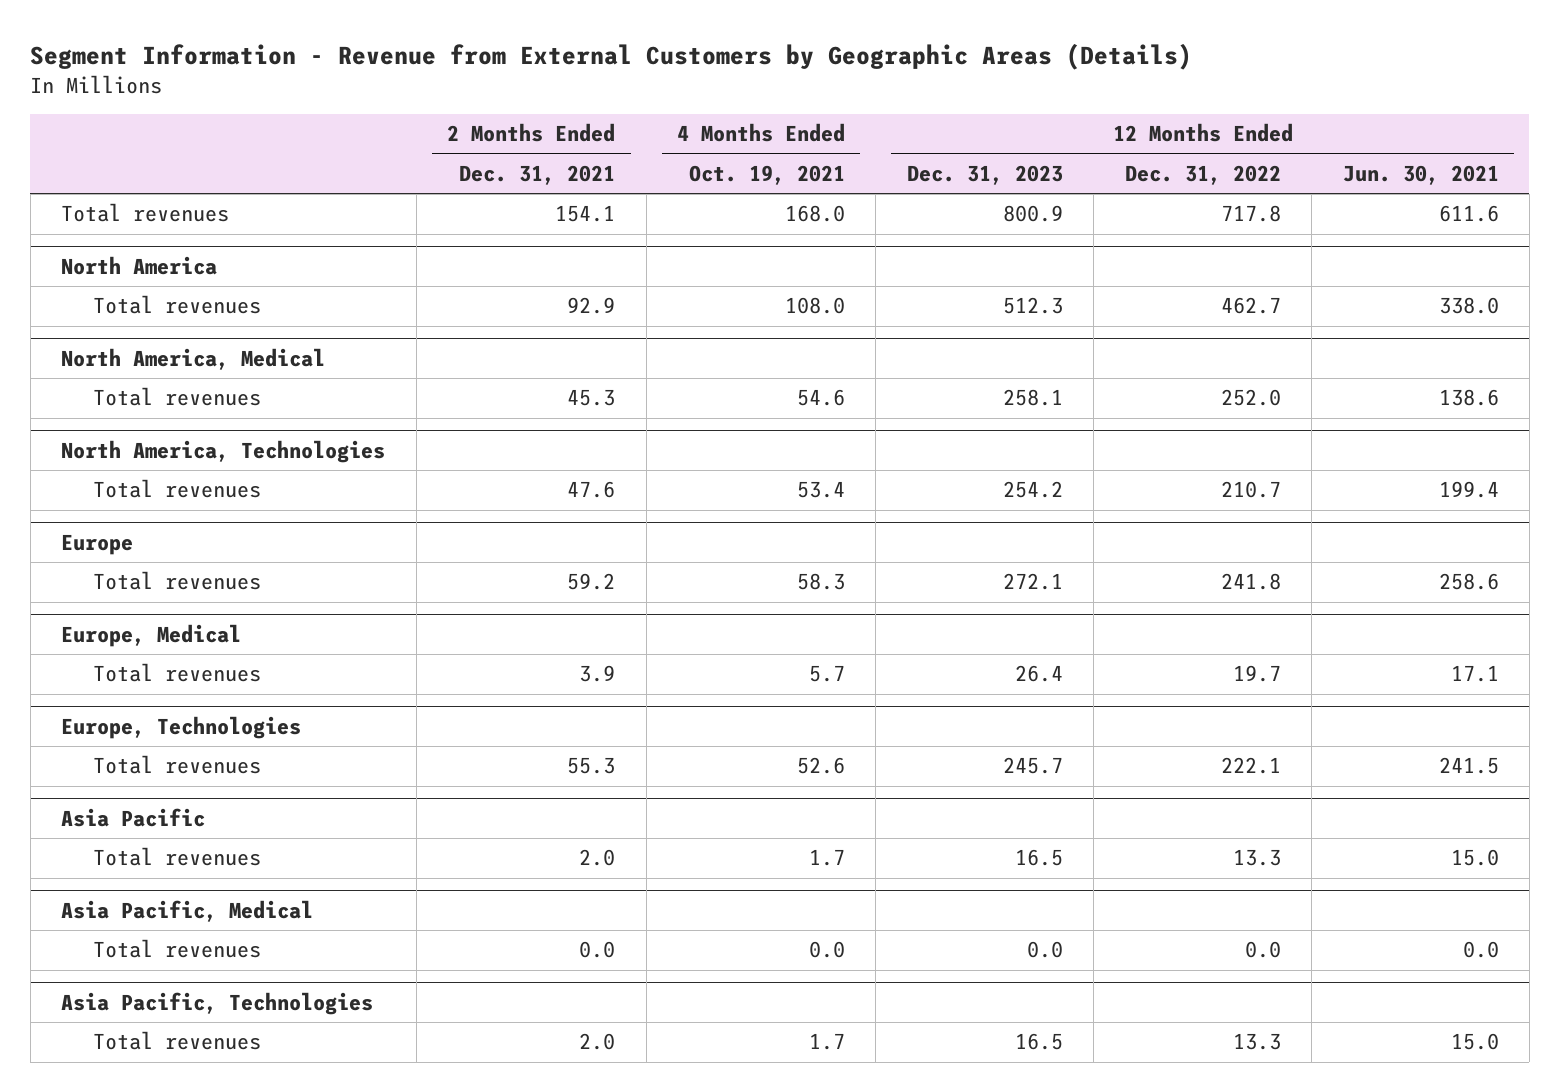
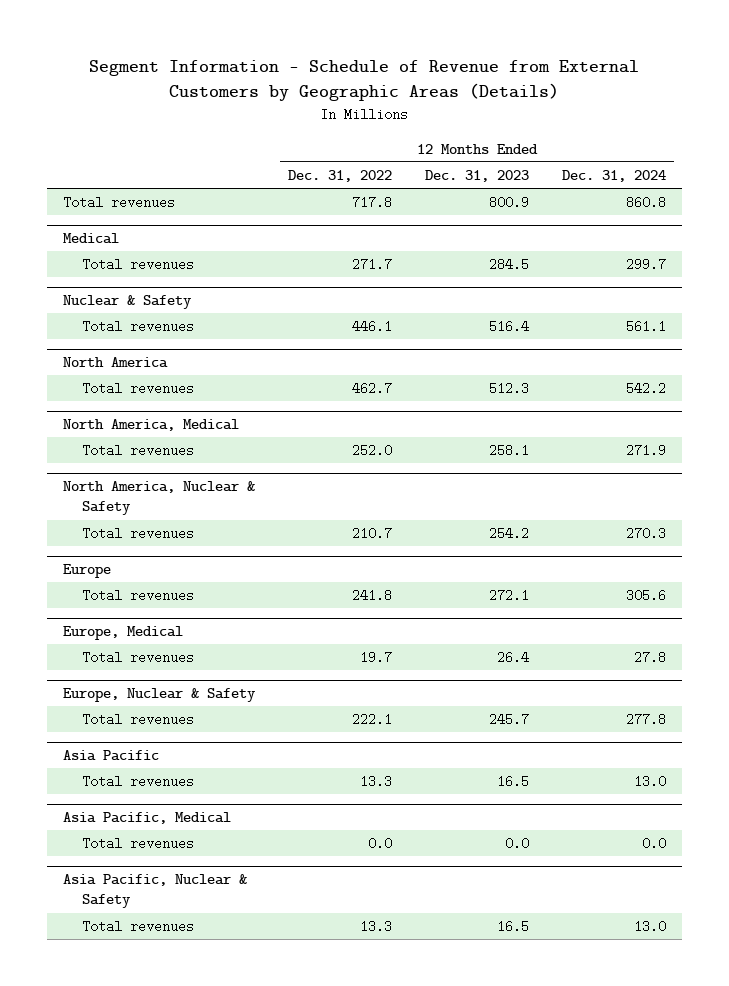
- Segment Information - Revenue from External Customers by Geographic Areas (Details)
+ Segment Information - Schedule of Revenue from External Customers by Geographic Areas (Details)
- | 2 Months Ended Dec. 31, 2021 | 4 Months Ended Oct. 19, 2021 | 12 Months Ended Dec. 31, 2023 | 12 Months Ended Dec. 31, 2022 | 12 Months Ended Jun. 30, 2021
+ | 12 Months Ended Dec. 31, 2022 | 12 Months Ended Dec. 31, 2023 | 12 Months Ended Dec. 31, 2024
+ Medical
+ Total revenues | 271.7 | 284.5 | 299.7
+ Nuclear & Safety
+ Total revenues | 446.1 | 516.4 | 561.1
- North America, Technologies
+ North America, Nuclear & Safety
- Europe, Technologies
+ Europe, Nuclear & Safety
- Asia Pacific, Technologies
+ Asia Pacific, Nuclear & Safety

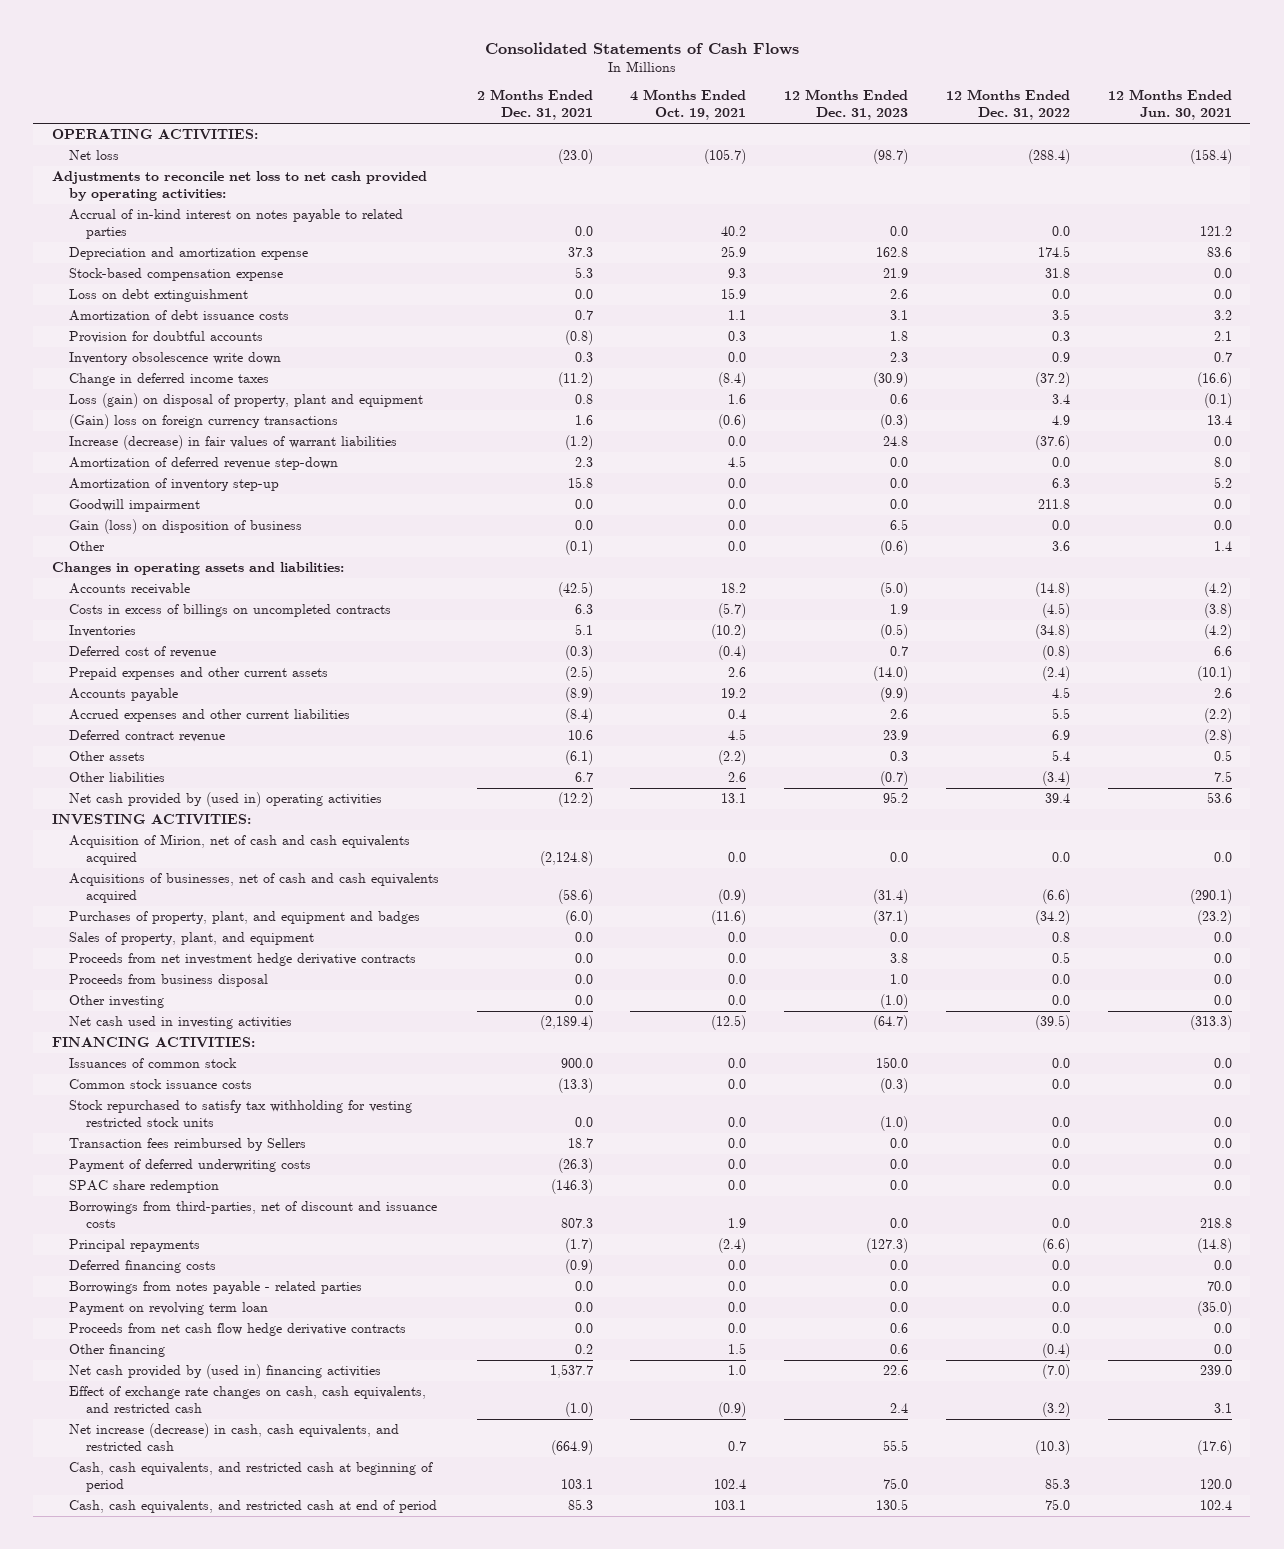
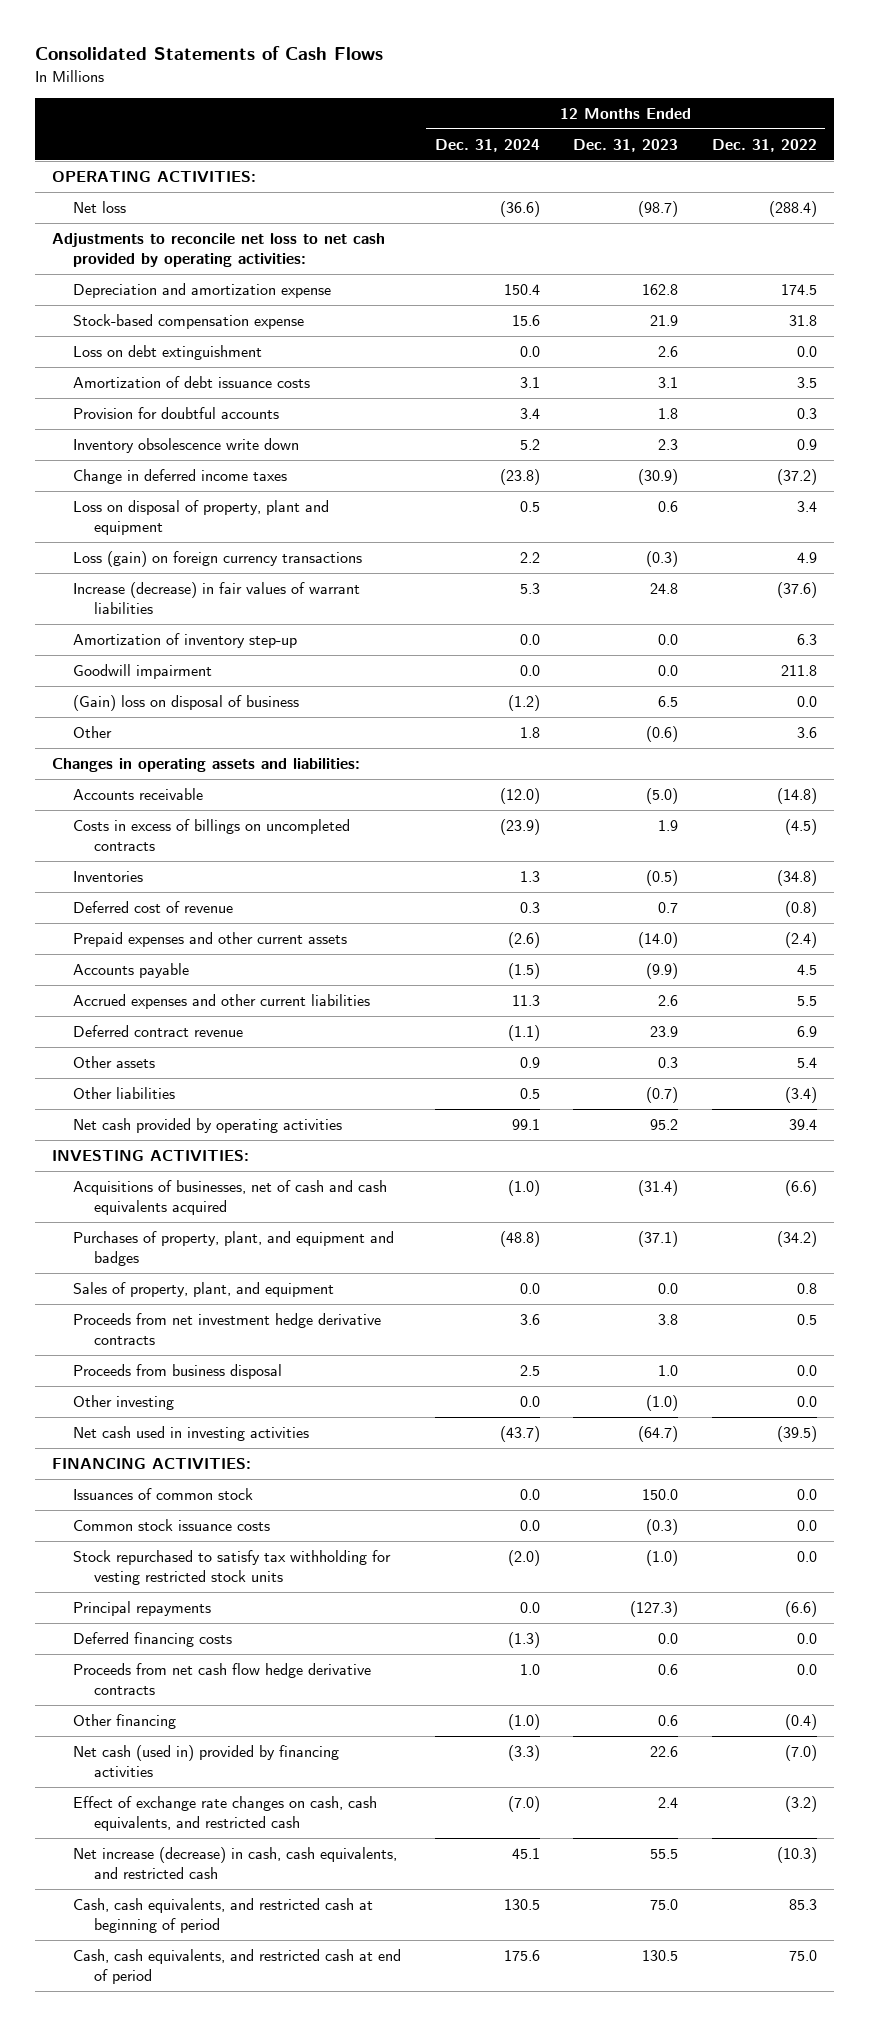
- | 2 Months Ended Dec. 31, 2021 | 4 Months Ended Oct. 19, 2021 | 12 Months Ended Dec. 31, 2023 | 12 Months Ended Dec. 31, 2022 | 12 Months Ended Jun. 30, 2021
+ | 12 Months Ended Dec. 31, 2024 | 12 Months Ended Dec. 31, 2023 | 12 Months Ended Dec. 31, 2022
- Accrual of in-kind interest on notes payable to related parties | 0.0 | 40.2 | 0.0 | 0.0 | 121.2
- Loss (gain) on disposal of property, plant and equipment | 0.8 | 1.6 | 0.6 | 3.4 | (0.1)
- (Gain) loss on foreign currency transactions | 1.6 | (0.6) | (0.3) | 4.9 | 13.4
+ Loss on disposal of property, plant and equipment | 0.5 | 0.6 | 3.4
+ Loss (gain) on foreign currency transactions | 2.2 | (0.3) | 4.9
- Amortization of deferred revenue step-down | 2.3 | 4.5 | 0.0 | 0.0 | 8.0
- Gain (loss) on disposition of business | 0.0 | 0.0 | 6.5 | 0.0 | 0.0
+ (Gain) loss on disposal of business | (1.2) | 6.5 | 0.0
- Net cash provided by (used in) operating activities | (12.2) | 13.1 | 95.2 | 39.4 | 53.6
+ Net cash provided by operating activities | 99.1 | 95.2 | 39.4
- Acquisition of Mirion, net of cash and cash equivalents acquired | (2,124.8) | 0.0 | 0.0 | 0.0 | 0.0
- Transaction fees reimbursed by Sellers | 18.7 | 0.0 | 0.0 | 0.0 | 0.0
- Payment of deferred underwriting costs | (26.3) | 0.0 | 0.0 | 0.0 | 0.0
- SPAC share redemption | (146.3) | 0.0 | 0.0 | 0.0 | 0.0
- Borrowings from third-parties, net of discount and issuance costs | 807.3 | 1.9 | 0.0 | 0.0 | 218.8
- Borrowings from notes payable - related parties | 0.0 | 0.0 | 0.0 | 0.0 | 70.0
- Payment on revolving term loan | 0.0 | 0.0 | 0.0 | 0.0 | (35.0)
- Net cash provided by (used in) financing activities | 1,537.7 | 1.0 | 22.6 | (7.0) | 239.0
+ Net cash (used in) provided by financing activities | (3.3) | 22.6 | (7.0)

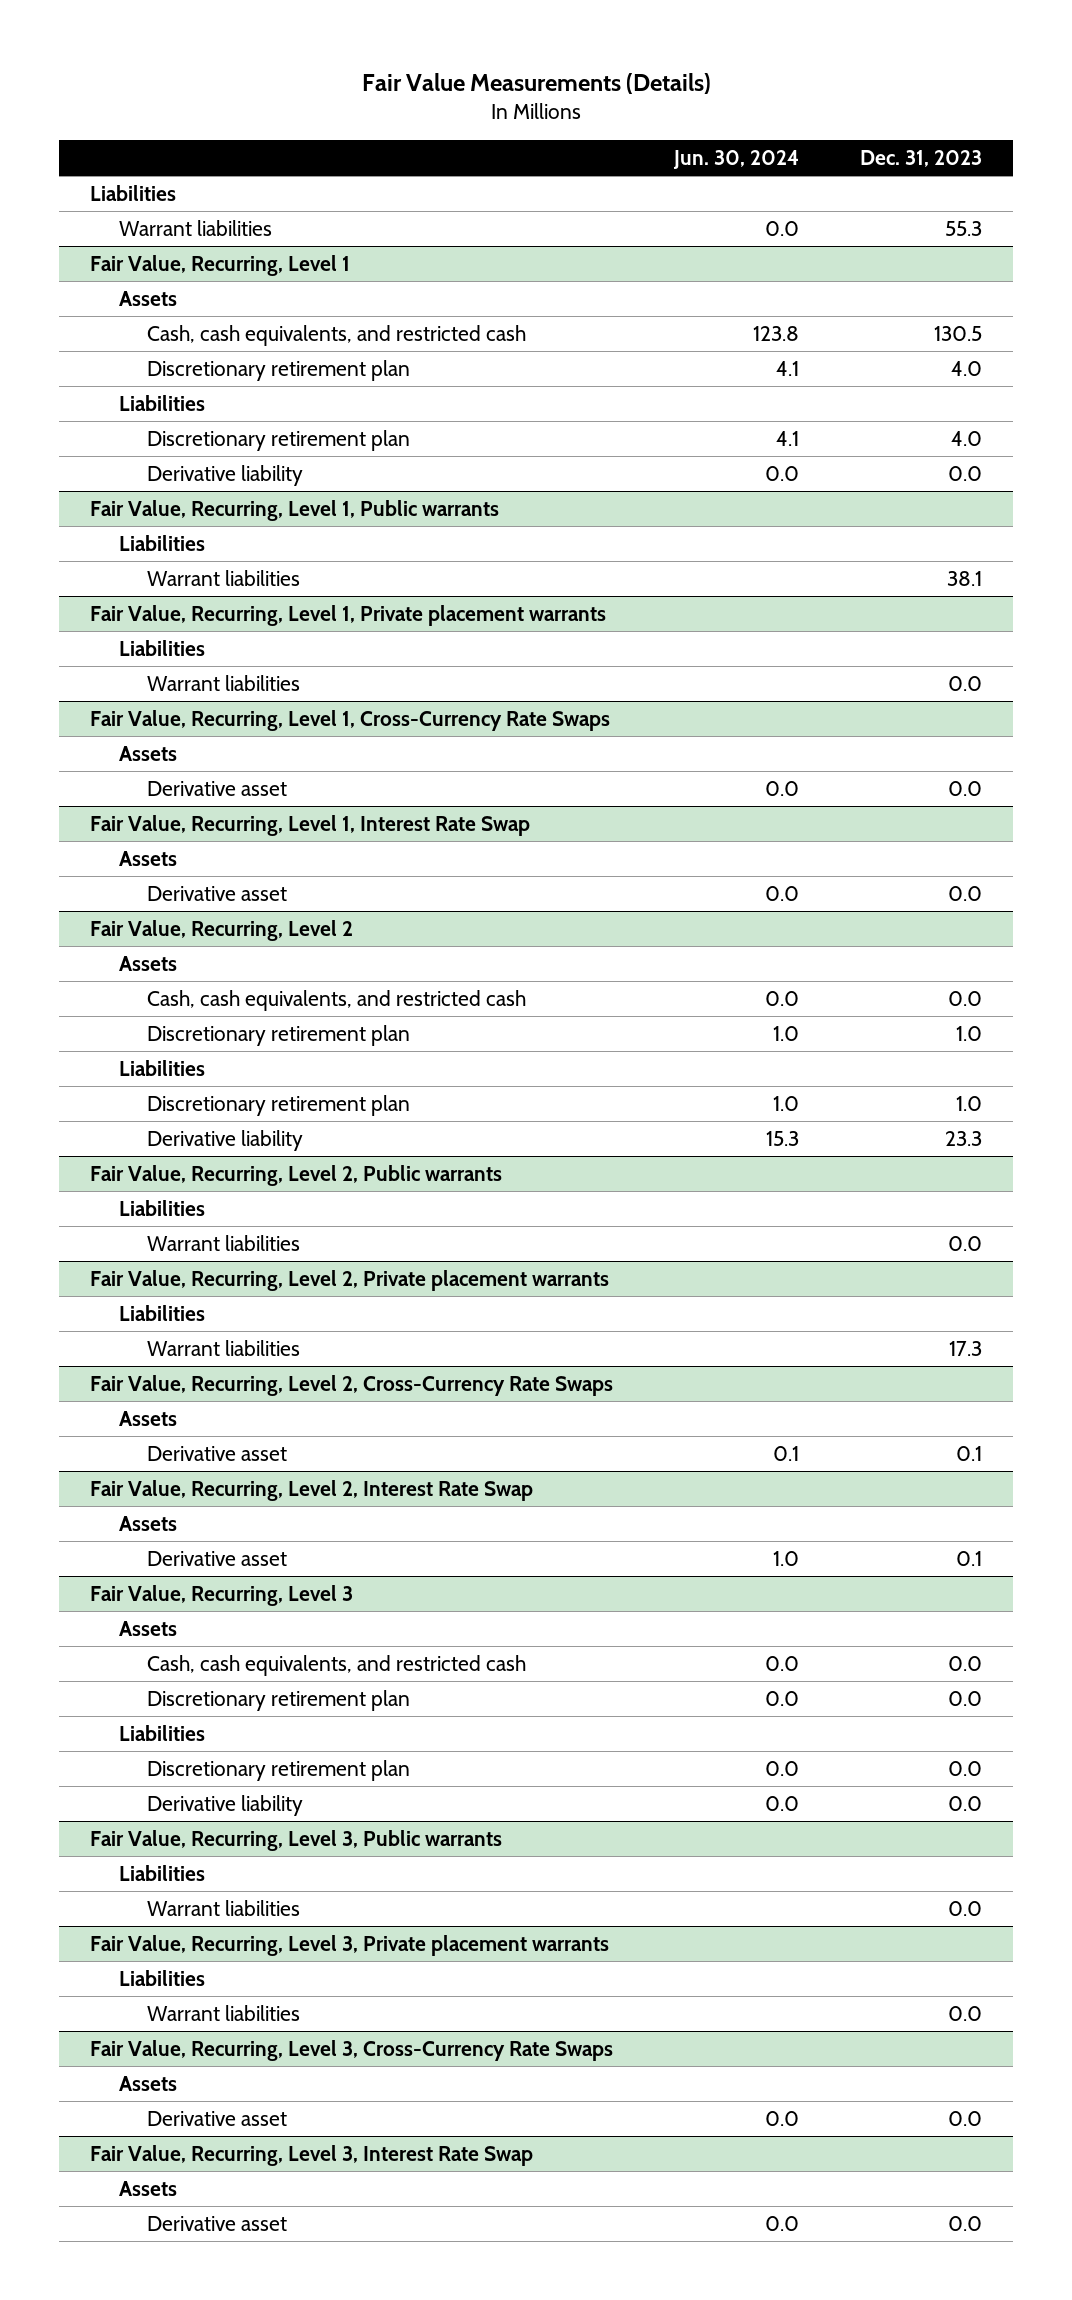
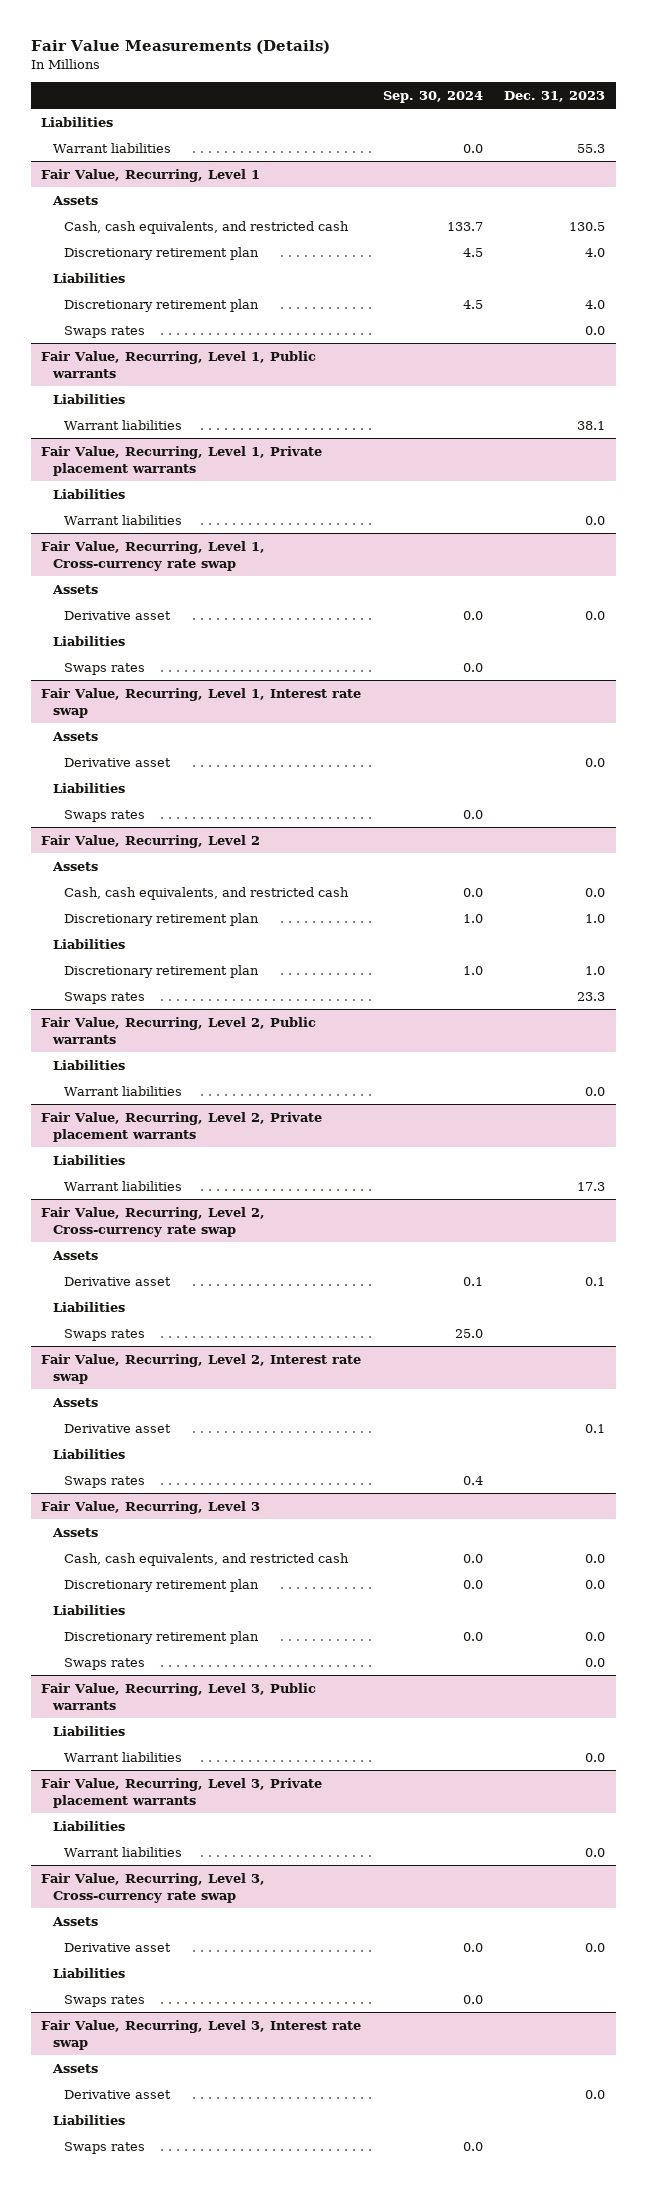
- | Jun. 30, 2024 | Dec. 31, 2023
+ | Sep. 30, 2024 | Dec. 31, 2023
@ Fair Value, Recurring, Level 1
- Derivative liability | 0.0 | 0.0
+ Swaps rates | | 0.0
- Fair Value, Recurring, Level 1, Cross-Currency Rate Swaps
+ Fair Value, Recurring, Level 1, Cross-currency rate swap
- Fair Value, Recurring, Level 1, Interest Rate Swap
+ Liabilities
+ Swaps rates | 0.0 |
+ Fair Value, Recurring, Level 1, Interest rate swap
+ Liabilities
+ Swaps rates | 0.0 |
@ Fair Value, Recurring, Level 2
- Derivative liability | 15.3 | 23.3
+ Swaps rates | | 23.3
- Fair Value, Recurring, Level 2, Cross-Currency Rate Swaps
+ Fair Value, Recurring, Level 2, Cross-currency rate swap
- Fair Value, Recurring, Level 2, Interest Rate Swap
+ Liabilities
+ Swaps rates | 25.0 |
+ Fair Value, Recurring, Level 2, Interest rate swap
+ Liabilities
+ Swaps rates | 0.4 |
@ Fair Value, Recurring, Level 3
- Derivative liability | 0.0 | 0.0
+ Swaps rates | | 0.0
- Fair Value, Recurring, Level 3, Cross-Currency Rate Swaps
+ Fair Value, Recurring, Level 3, Cross-currency rate swap
- Fair Value, Recurring, Level 3, Interest Rate Swap
+ Liabilities
+ Swaps rates | 0.0 |
+ Fair Value, Recurring, Level 3, Interest rate swap
+ Liabilities
+ Swaps rates | 0.0 |

